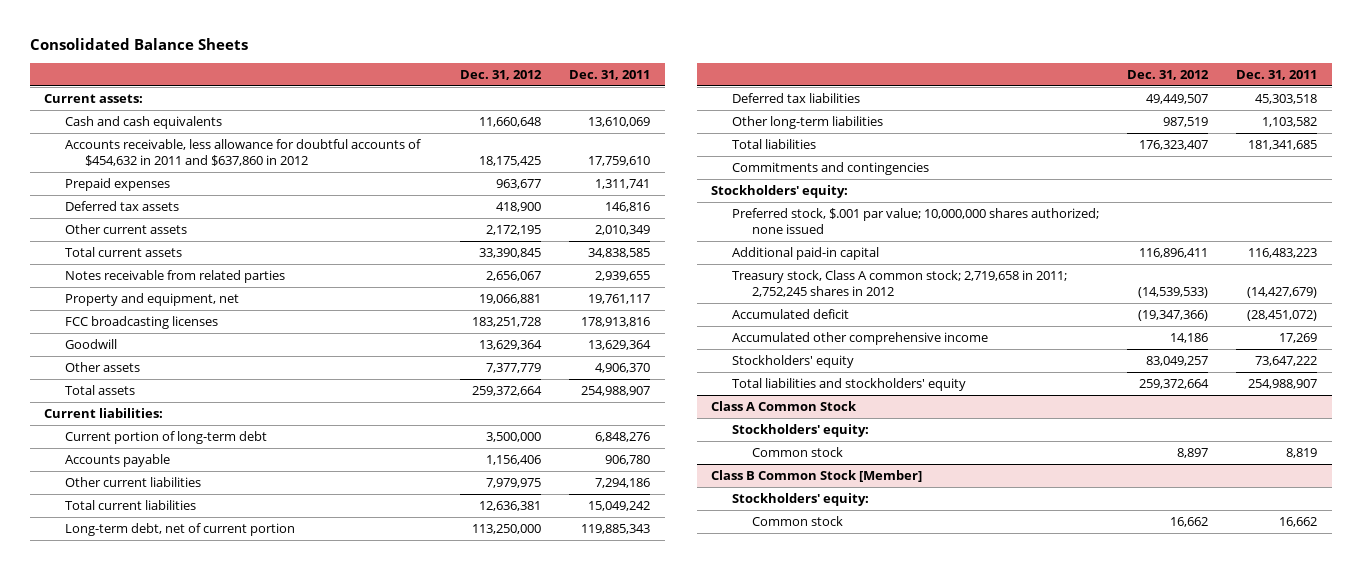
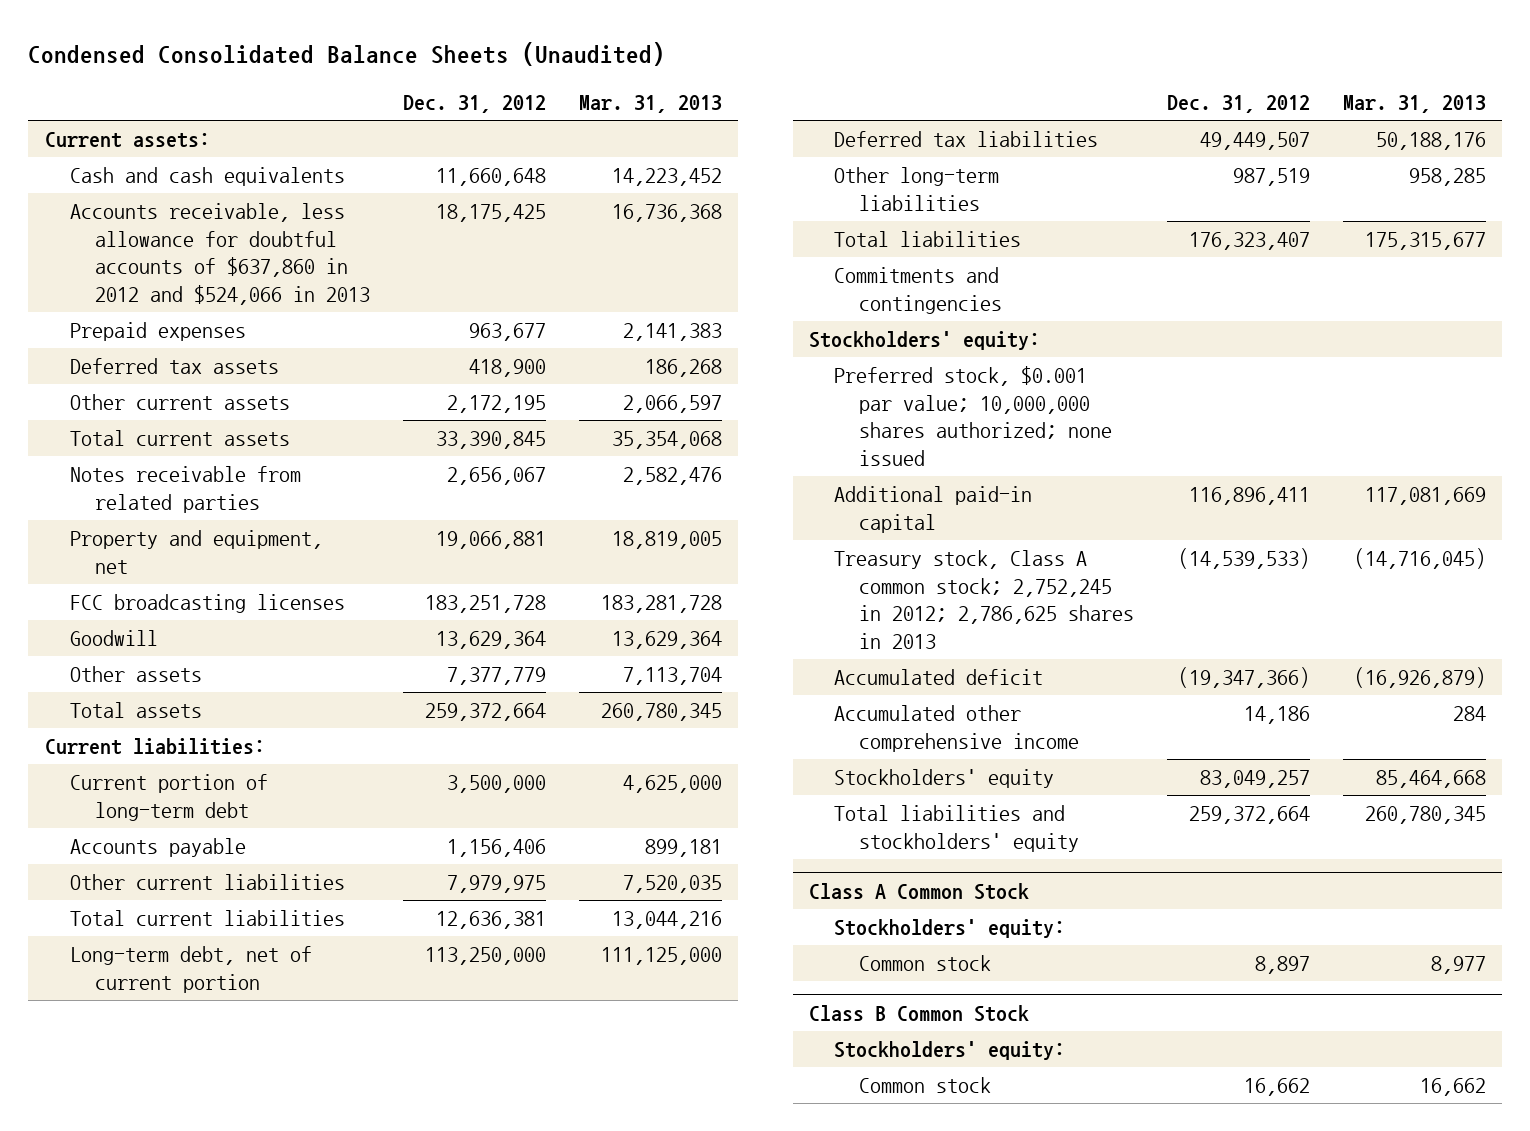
- Consolidated Balance Sheets
+ Condensed Consolidated Balance Sheets (Unaudited)
- | Dec. 31, 2012 | Dec. 31, 2011
+ | Dec. 31, 2012 | Mar. 31, 2013
- Accounts receivable, less allowance for doubtful accounts of $454,632 in 2011 and $637,860 in 2012 | 18,175,425 | 17,759,610
+ Accounts receivable, less allowance for doubtful accounts of $637,860 in 2012 and $524,066 in 2013 | 18,175,425 | 16,736,368
- Preferred stock, $.001 par value; 10,000,000 shares authorized; none issued
+ Preferred stock, $0.001 par value; 10,000,000 shares authorized; none issued
- Treasury stock, Class A common stock; 2,719,658 in 2011; 2,752,245 shares in 2012 | (14,539,533) | (14,427,679)
+ Treasury stock, Class A common stock; 2,752,245 in 2012; 2,786,625 shares in 2013 | (14,539,533) | (14,716,045)
- Class B Common Stock [Member]
+ Class B Common Stock

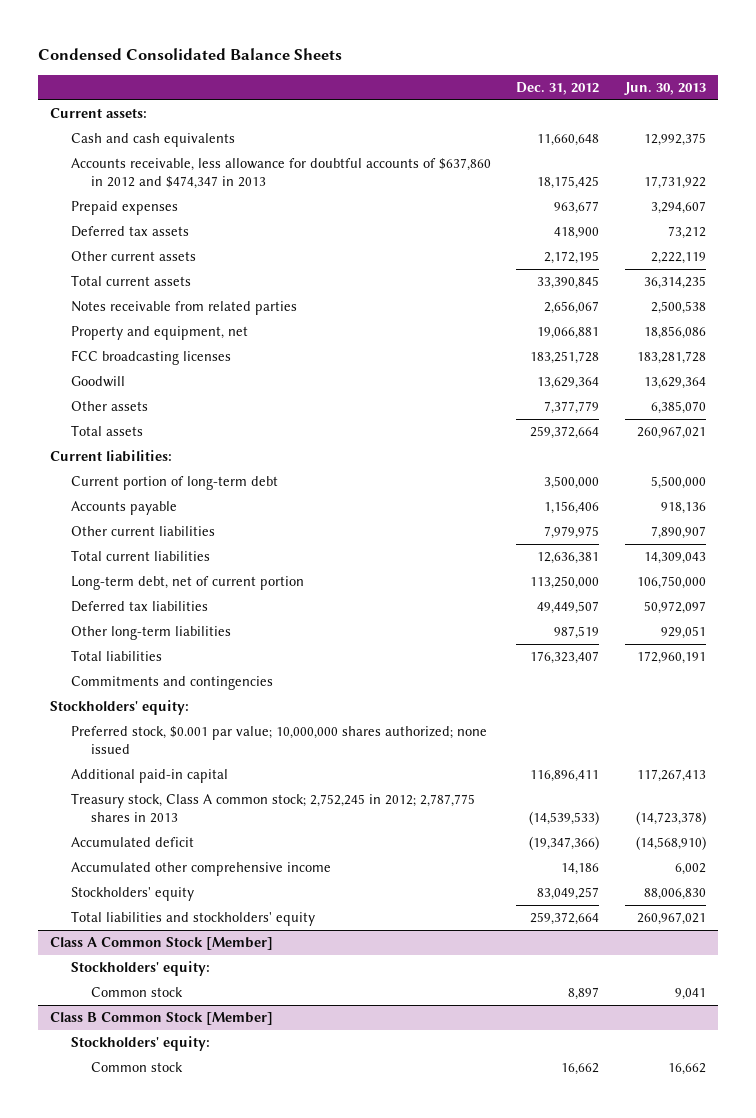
- Condensed Consolidated Balance Sheets (Unaudited)
+ Condensed Consolidated Balance Sheets
- | Dec. 31, 2012 | Mar. 31, 2013
+ | Dec. 31, 2012 | Jun. 30, 2013
- Accounts receivable, less allowance for doubtful accounts of $637,860 in 2012 and $524,066 in 2013 | 18,175,425 | 16,736,368
+ Accounts receivable, less allowance for doubtful accounts of $637,860 in 2012 and $474,347 in 2013 | 18,175,425 | 17,731,922
- Treasury stock, Class A common stock; 2,752,245 in 2012; 2,786,625 shares in 2013 | (14,539,533) | (14,716,045)
+ Treasury stock, Class A common stock; 2,752,245 in 2012; 2,787,775 shares in 2013 | (14,539,533) | (14,723,378)
- Class A Common Stock
+ Class A Common Stock [Member]
- Class B Common Stock
+ Class B Common Stock [Member]

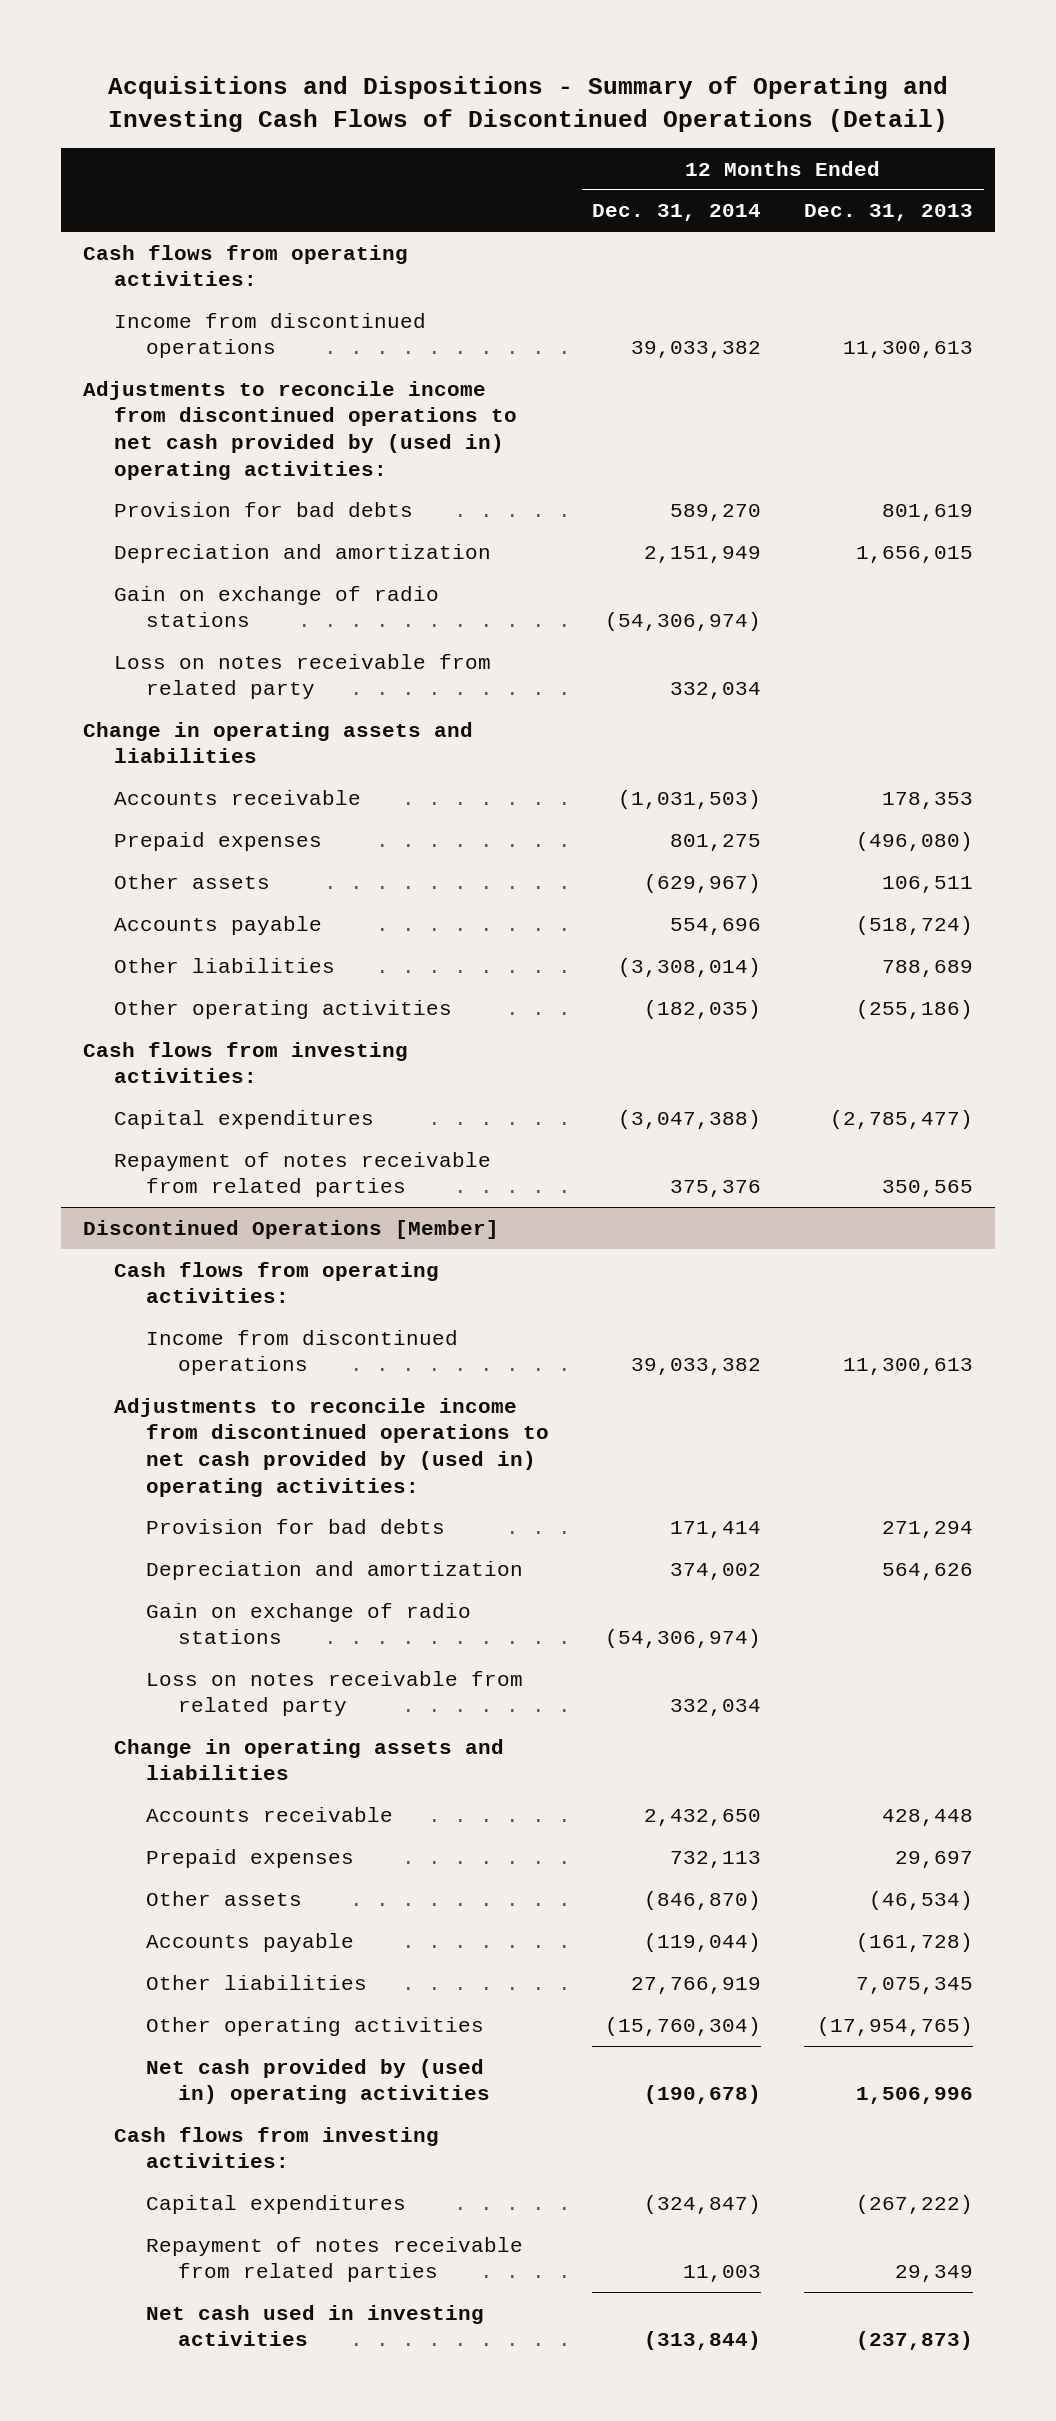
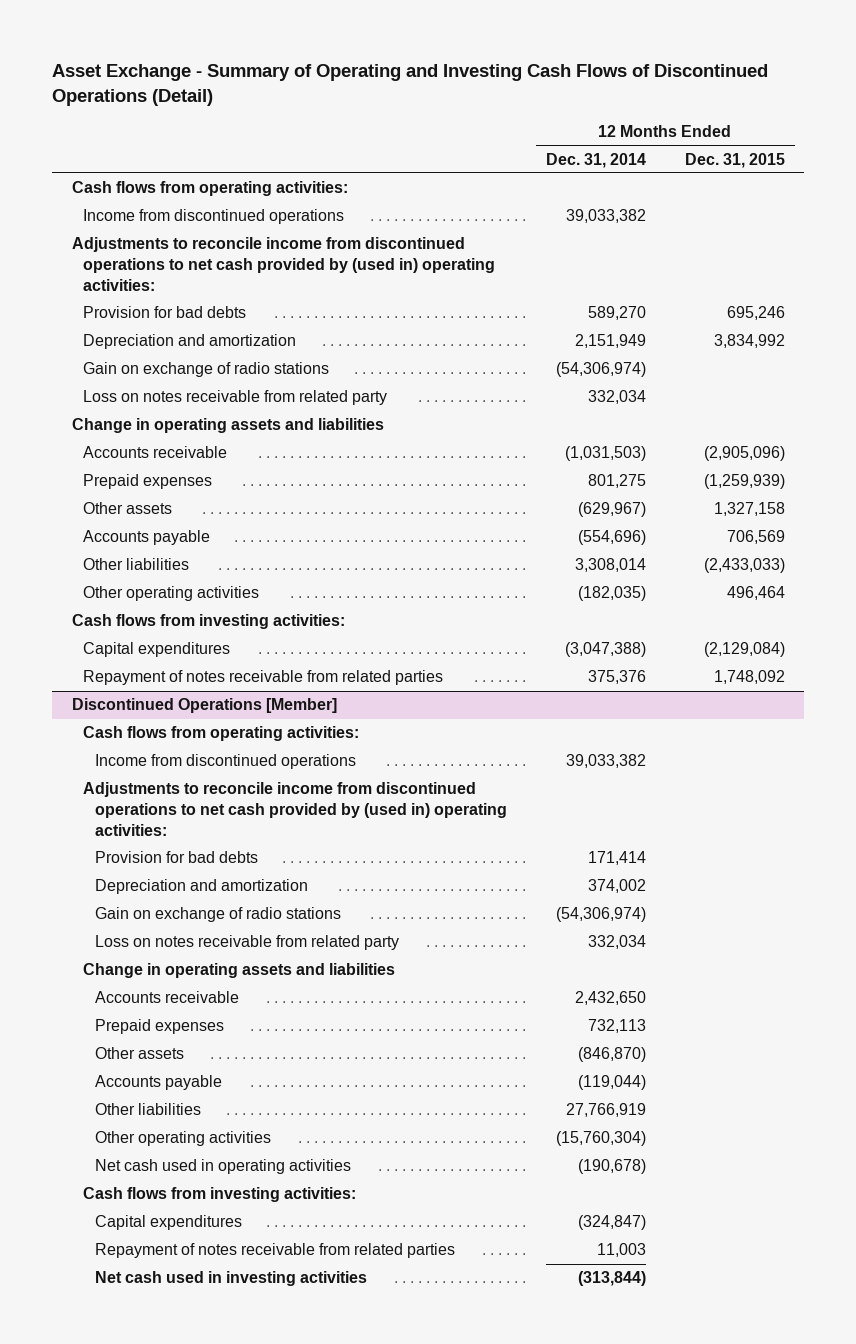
- Acquisitions and Dispositions - Summary of Operating and Investing Cash Flows of Discontinued Operations (Detail)
+ Asset Exchange - Summary of Operating and Investing Cash Flows of Discontinued Operations (Detail)
- | 12 Months Ended Dec. 31, 2014 | 12 Months Ended Dec. 31, 2013
+ | 12 Months Ended Dec. 31, 2014 | 12 Months Ended Dec. 31, 2015
- Accounts payable | 554,696 | (518,724)
- Other liabilities | (3,308,014) | 788,689
+ Accounts payable | (554,696) | 706,569
+ Other liabilities | 3,308,014 | (2,433,033)
@ Discontinued Operations [Member]
- Net cash provided by (used in) operating activities | (190,678) | 1,506,996
+ Net cash used in operating activities | (190,678) |

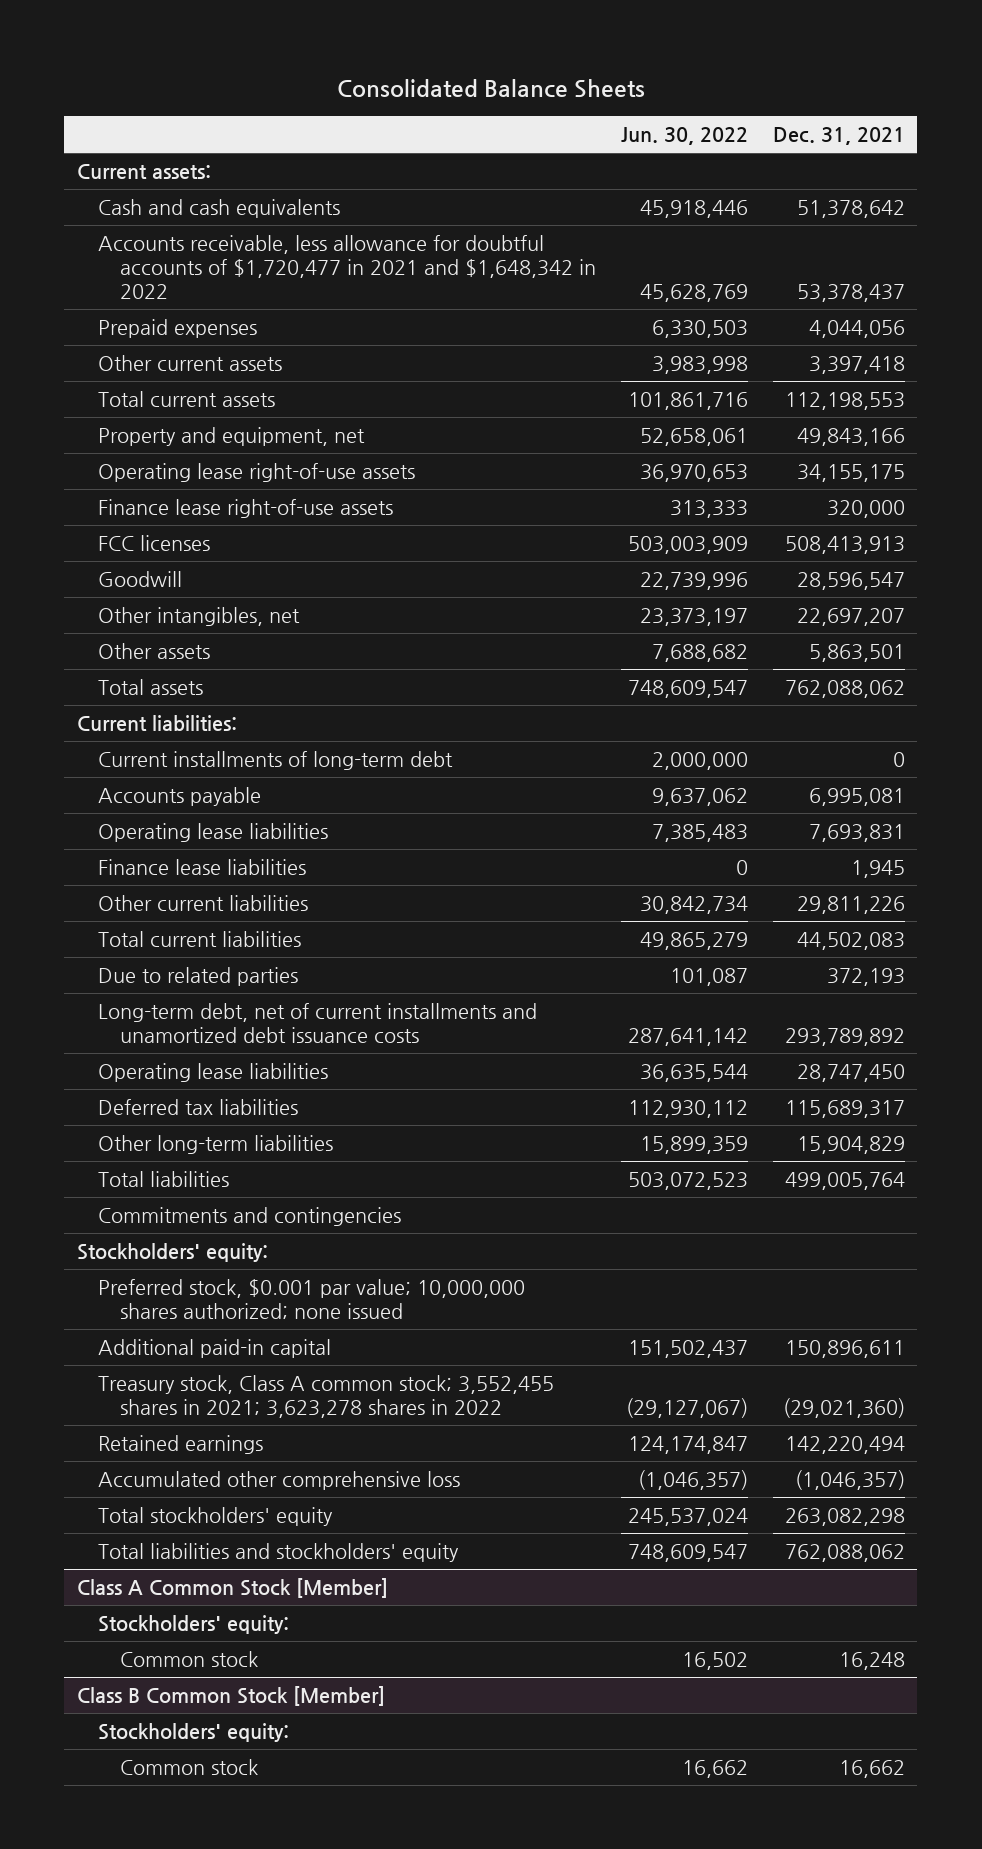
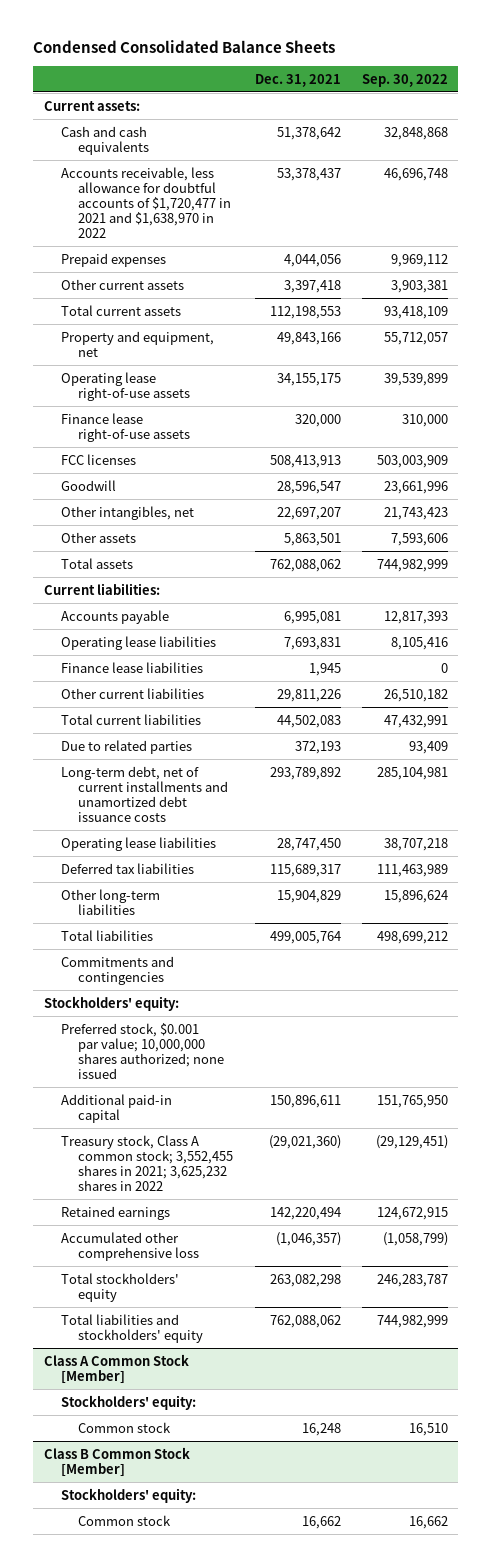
- Consolidated Balance Sheets
+ Condensed Consolidated Balance Sheets
- | Jun. 30, 2022 | Dec. 31, 2021
+ | Dec. 31, 2021 | Sep. 30, 2022
- Accounts receivable, less allowance for doubtful accounts of $1,720,477 in 2021 and $1,648,342 in 2022 | 45,628,769 | 53,378,437
+ Accounts receivable, less allowance for doubtful accounts of $1,720,477 in 2021 and $1,638,970 in 2022 | 53,378,437 | 46,696,748
- Current installments of long-term debt | 2,000,000 | 0
- Treasury stock, Class A common stock; 3,552,455 shares in 2021; 3,623,278 shares in 2022 | (29,127,067) | (29,021,360)
+ Treasury stock, Class A common stock; 3,552,455 shares in 2021; 3,625,232 shares in 2022 | (29,021,360) | (29,129,451)

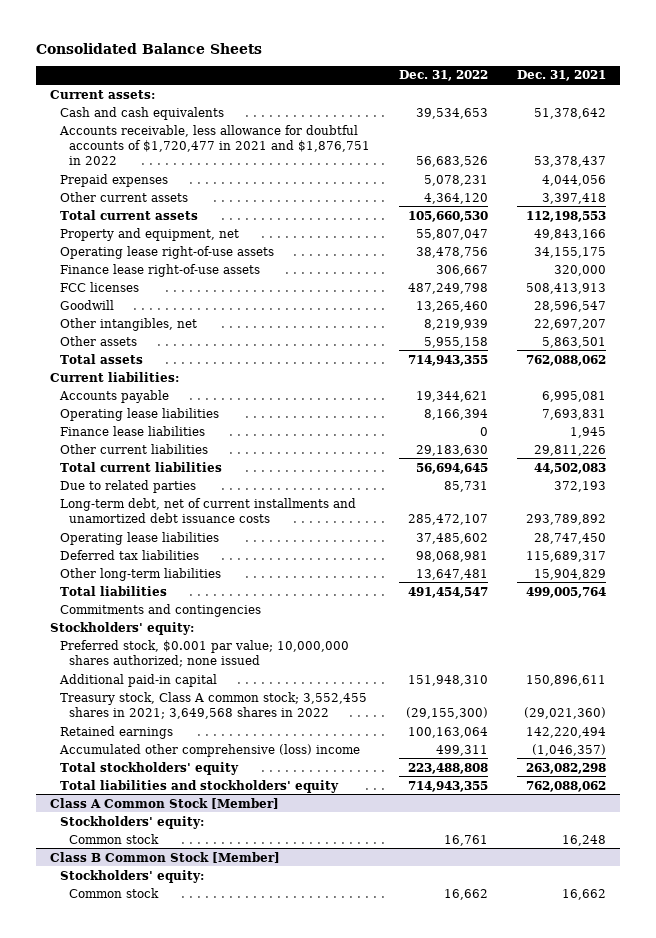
- Condensed Consolidated Balance Sheets
+ Consolidated Balance Sheets
- | Dec. 31, 2021 | Sep. 30, 2022
+ | Dec. 31, 2022 | Dec. 31, 2021
- Accounts receivable, less allowance for doubtful accounts of $1,720,477 in 2021 and $1,638,970 in 2022 | 53,378,437 | 46,696,748
+ Accounts receivable, less allowance for doubtful accounts of $1,720,477 in 2021 and $1,876,751 in 2022 | 56,683,526 | 53,378,437
- Treasury stock, Class A common stock; 3,552,455 shares in 2021; 3,625,232 shares in 2022 | (29,021,360) | (29,129,451)
+ Treasury stock, Class A common stock; 3,552,455 shares in 2021; 3,649,568 shares in 2022 | (29,155,300) | (29,021,360)
- Accumulated other comprehensive loss | (1,046,357) | (1,058,799)
+ Accumulated other comprehensive (loss) income | 499,311 | (1,046,357)

